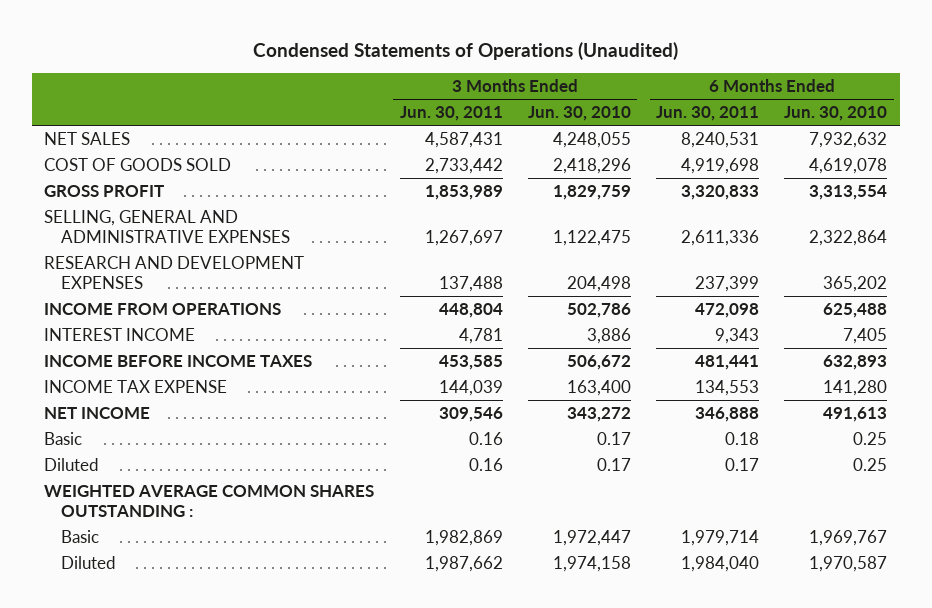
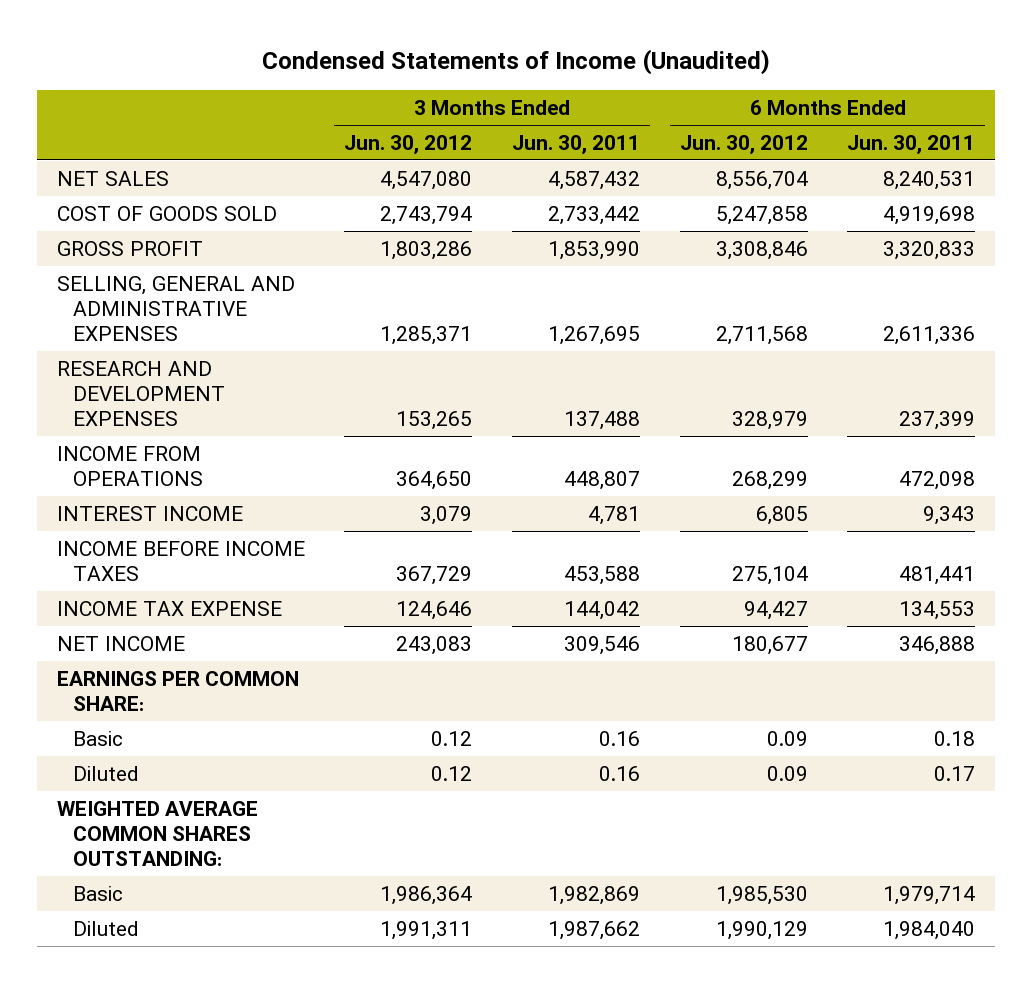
- Condensed Statements of Operations (Unaudited)
+ Condensed Statements of Income (Unaudited)
- | 3 Months Ended Jun. 30, 2011 | 3 Months Ended Jun. 30, 2010 | 6 Months Ended Jun. 30, 2011 | 6 Months Ended Jun. 30, 2010
+ | 3 Months Ended Jun. 30, 2012 | 3 Months Ended Jun. 30, 2011 | 6 Months Ended Jun. 30, 2012 | 6 Months Ended Jun. 30, 2011
- NET SALES | 4,587,431 | 4,248,055 | 8,240,531 | 7,932,632
+ NET SALES | 4,547,080 | 4,587,432 | 8,556,704 | 8,240,531
- GROSS PROFIT | 1,853,989 | 1,829,759 | 3,320,833 | 3,313,554
- SELLING, GENERAL AND ADMINISTRATIVE EXPENSES | 1,267,697 | 1,122,475 | 2,611,336 | 2,322,864
+ GROSS PROFIT | 1,803,286 | 1,853,990 | 3,308,846 | 3,320,833
+ SELLING, GENERAL AND ADMINISTRATIVE EXPENSES | 1,285,371 | 1,267,695 | 2,711,568 | 2,611,336
- INCOME FROM OPERATIONS | 448,804 | 502,786 | 472,098 | 625,488
+ INCOME FROM OPERATIONS | 364,650 | 448,807 | 268,299 | 472,098
- INCOME BEFORE INCOME TAXES | 453,585 | 506,672 | 481,441 | 632,893
- INCOME TAX EXPENSE | 144,039 | 163,400 | 134,553 | 141,280
+ INCOME BEFORE INCOME TAXES | 367,729 | 453,588 | 275,104 | 481,441
+ INCOME TAX EXPENSE | 124,646 | 144,042 | 94,427 | 134,553
+ EARNINGS PER COMMON SHARE:
- WEIGHTED AVERAGE COMMON SHARES OUTSTANDING :
+ WEIGHTED AVERAGE COMMON SHARES OUTSTANDING:

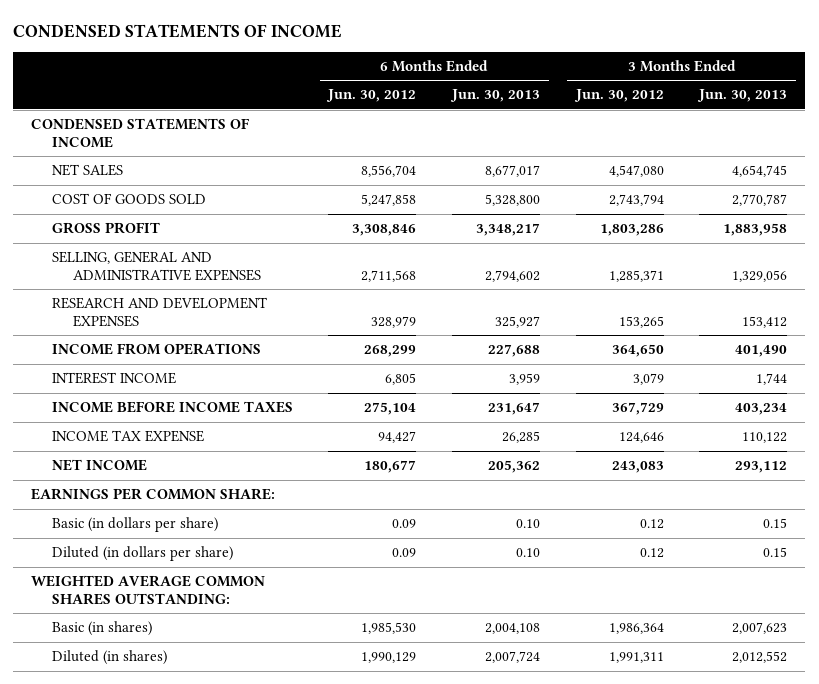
- Condensed Statements of Income (Unaudited)
+ CONDENSED STATEMENTS OF INCOME
- | 3 Months Ended Jun. 30, 2012 | 3 Months Ended Jun. 30, 2011 | 6 Months Ended Jun. 30, 2012 | 6 Months Ended Jun. 30, 2011
+ | 6 Months Ended Jun. 30, 2012 | 6 Months Ended Jun. 30, 2013 | 3 Months Ended Jun. 30, 2012 | 3 Months Ended Jun. 30, 2013
+ CONDENSED STATEMENTS OF INCOME
- Basic | 0.12 | 0.16 | 0.09 | 0.18
- Diluted | 0.12 | 0.16 | 0.09 | 0.17
+ Basic (in dollars per share) | 0.09 | 0.10 | 0.12 | 0.15
+ Diluted (in dollars per share) | 0.09 | 0.10 | 0.12 | 0.15
- Basic | 1,986,364 | 1,982,869 | 1,985,530 | 1,979,714
- Diluted | 1,991,311 | 1,987,662 | 1,990,129 | 1,984,040
+ Basic (in shares) | 1,985,530 | 2,004,108 | 1,986,364 | 2,007,623
+ Diluted (in shares) | 1,990,129 | 2,007,724 | 1,991,311 | 2,012,552

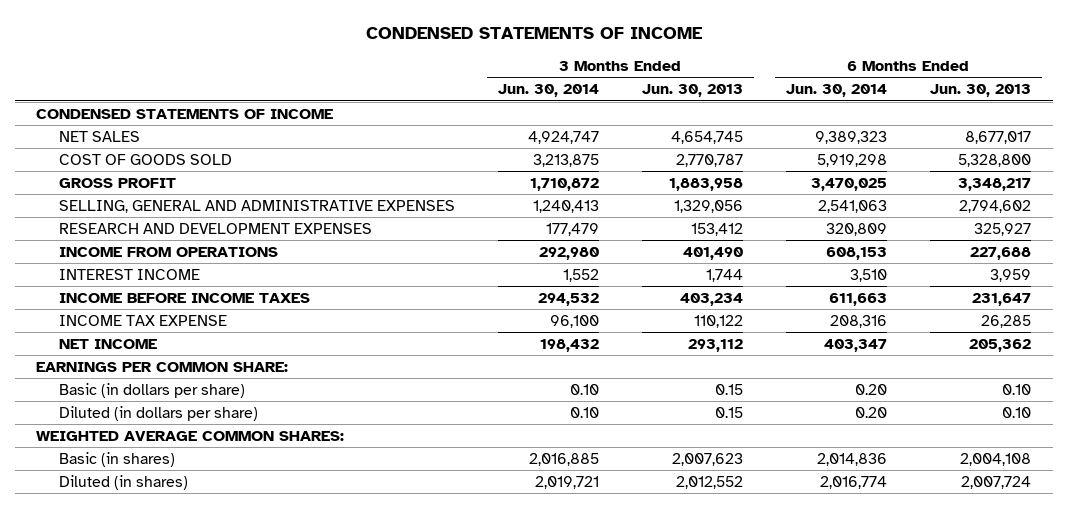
- | 6 Months Ended Jun. 30, 2012 | 6 Months Ended Jun. 30, 2013 | 3 Months Ended Jun. 30, 2012 | 3 Months Ended Jun. 30, 2013
+ | 3 Months Ended Jun. 30, 2014 | 3 Months Ended Jun. 30, 2013 | 6 Months Ended Jun. 30, 2014 | 6 Months Ended Jun. 30, 2013
- WEIGHTED AVERAGE COMMON SHARES OUTSTANDING:
+ WEIGHTED AVERAGE COMMON SHARES:

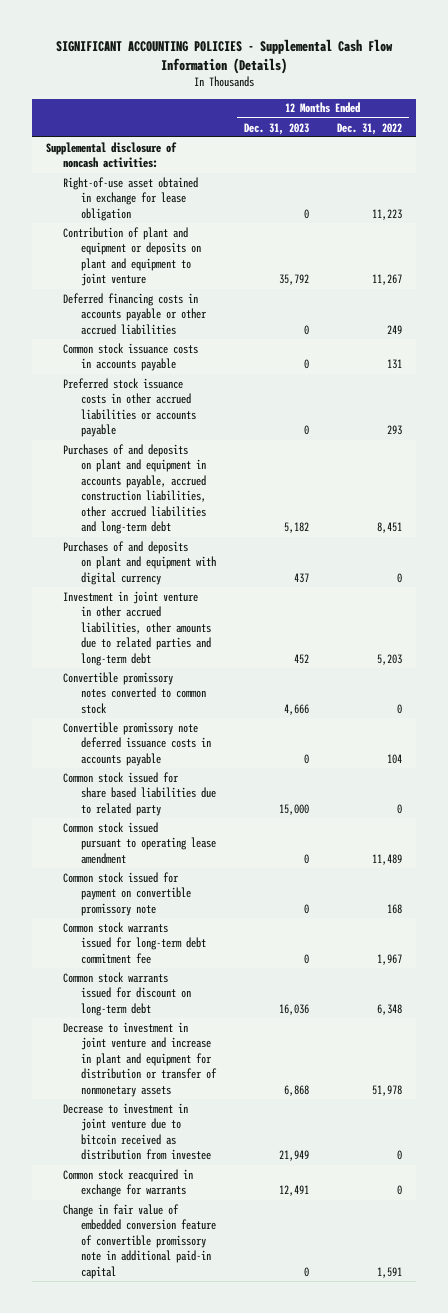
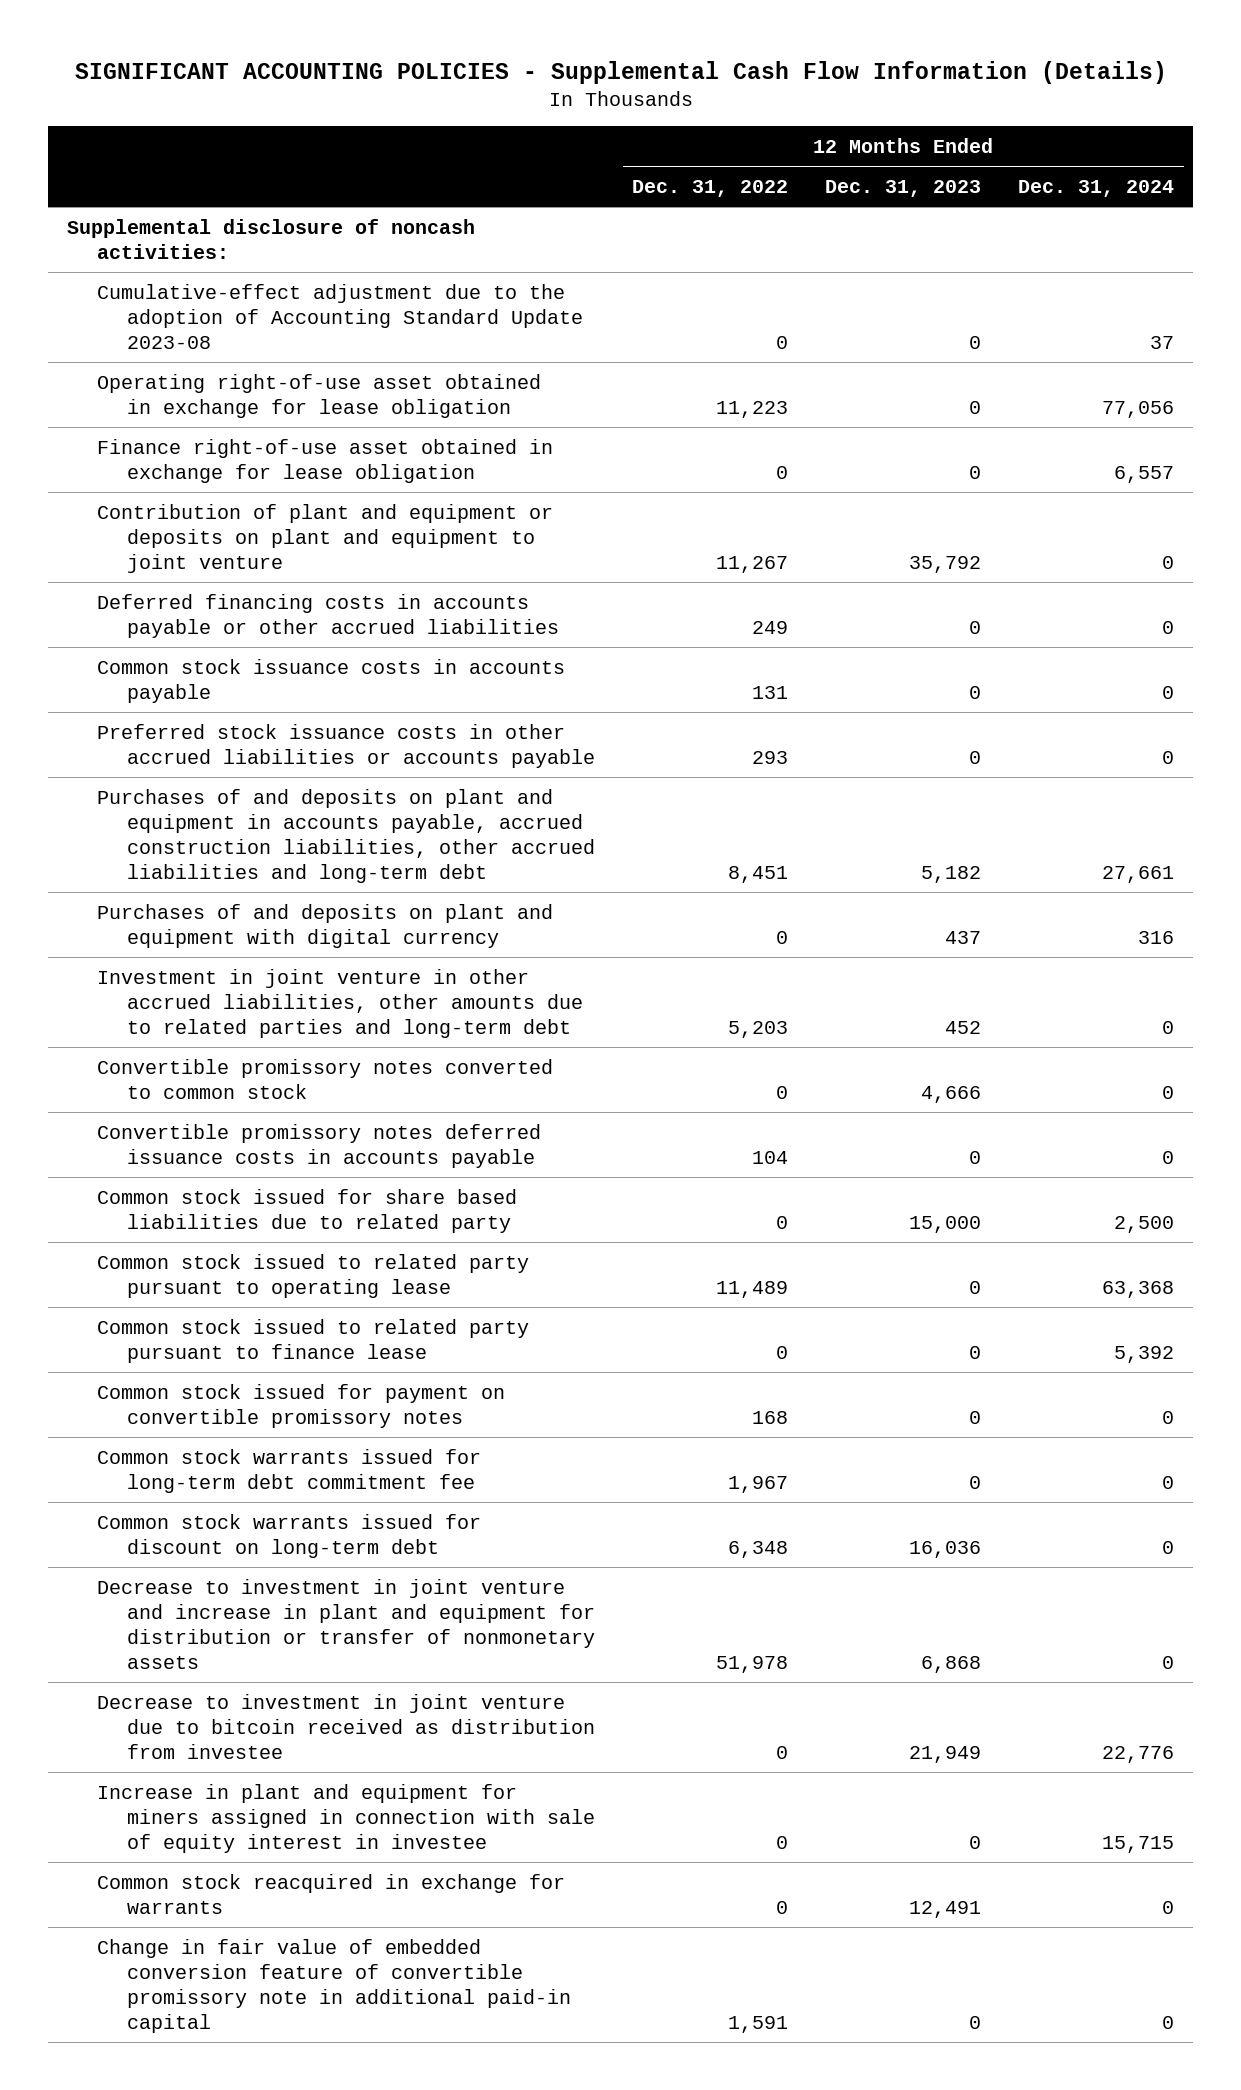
- | 12 Months Ended Dec. 31, 2023 | 12 Months Ended Dec. 31, 2022
+ | 12 Months Ended Dec. 31, 2022 | 12 Months Ended Dec. 31, 2023 | 12 Months Ended Dec. 31, 2024
- Right-of-use asset obtained in exchange for lease obligation | 0 | 11,223
+ Cumulative-effect adjustment due to the adoption of Accounting Standard Update 2023-08 | 0 | 0 | 37
+ Operating right-of-use asset obtained in exchange for lease obligation | 11,223 | 0 | 77,056
+ Finance right-of-use asset obtained in exchange for lease obligation | 0 | 0 | 6,557
- Convertible promissory note deferred issuance costs in accounts payable | 0 | 104
+ Convertible promissory notes deferred issuance costs in accounts payable | 104 | 0 | 0
- Common stock issued pursuant to operating lease amendment | 0 | 11,489
- Common stock issued for payment on convertible promissory note | 0 | 168
+ Common stock issued to related party pursuant to operating lease | 11,489 | 0 | 63,368
+ Common stock issued to related party pursuant to finance lease | 0 | 0 | 5,392
+ Common stock issued for payment on convertible promissory notes | 168 | 0 | 0
+ Increase in plant and equipment for miners assigned in connection with sale of equity interest in investee | 0 | 0 | 15,715

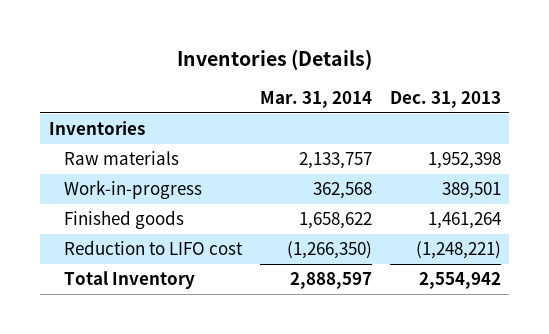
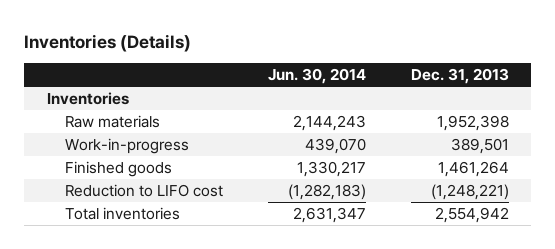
- | Mar. 31, 2014 | Dec. 31, 2013
+ | Jun. 30, 2014 | Dec. 31, 2013
- Total Inventory | 2,888,597 | 2,554,942
+ Total inventories | 2,631,347 | 2,554,942

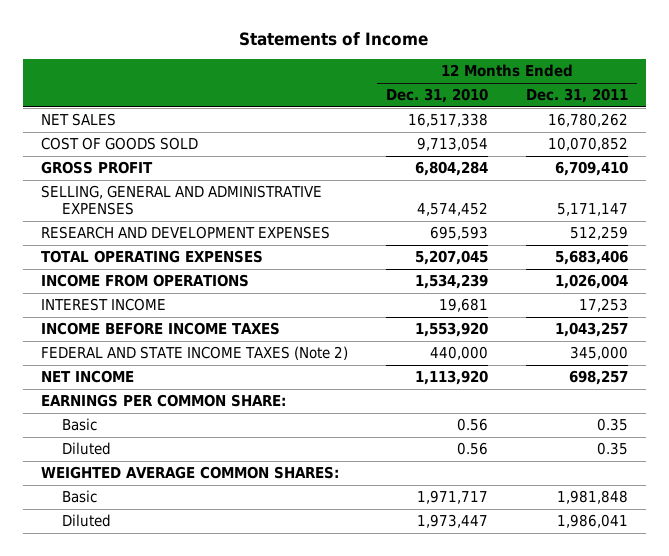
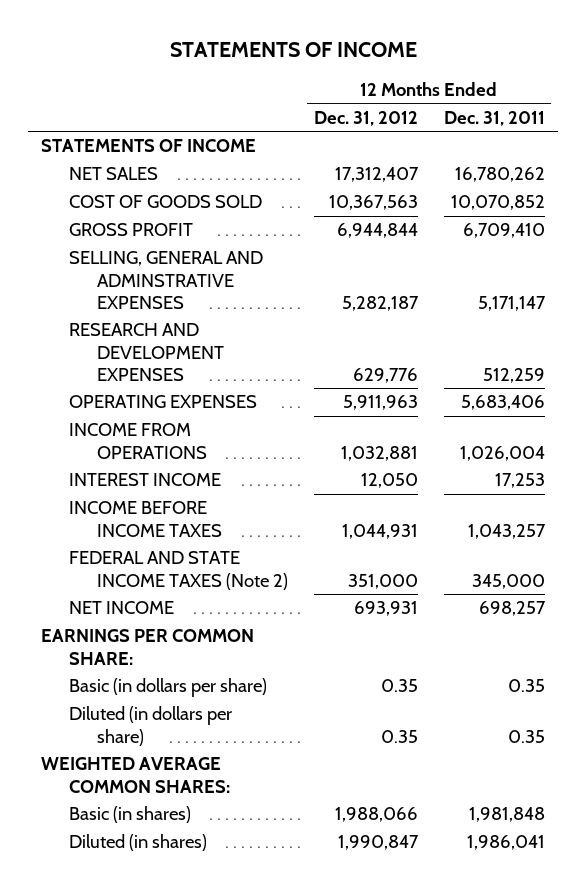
- Statements of Income
+ STATEMENTS OF INCOME
- | 12 Months Ended Dec. 31, 2010 | 12 Months Ended Dec. 31, 2011
+ | 12 Months Ended Dec. 31, 2012 | 12 Months Ended Dec. 31, 2011
+ STATEMENTS OF INCOME
- SELLING, GENERAL AND ADMINISTRATIVE EXPENSES | 4,574,452 | 5,171,147
+ SELLING, GENERAL AND ADMINSTRATIVE EXPENSES | 5,282,187 | 5,171,147
- TOTAL OPERATING EXPENSES | 5,207,045 | 5,683,406
+ OPERATING EXPENSES | 5,911,963 | 5,683,406
- Basic | 0.56 | 0.35
- Diluted | 0.56 | 0.35
+ Basic (in dollars per share) | 0.35 | 0.35
+ Diluted (in dollars per share) | 0.35 | 0.35
- Basic | 1,971,717 | 1,981,848
- Diluted | 1,973,447 | 1,986,041
+ Basic (in shares) | 1,988,066 | 1,981,848
+ Diluted (in shares) | 1,990,847 | 1,986,041

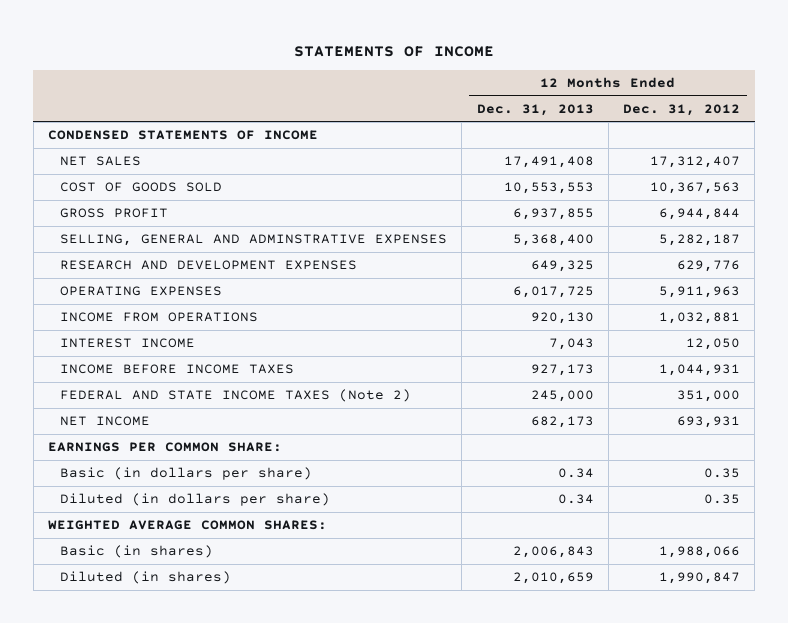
- | 12 Months Ended Dec. 31, 2012 | 12 Months Ended Dec. 31, 2011
+ | 12 Months Ended Dec. 31, 2013 | 12 Months Ended Dec. 31, 2012
- STATEMENTS OF INCOME
+ CONDENSED STATEMENTS OF INCOME

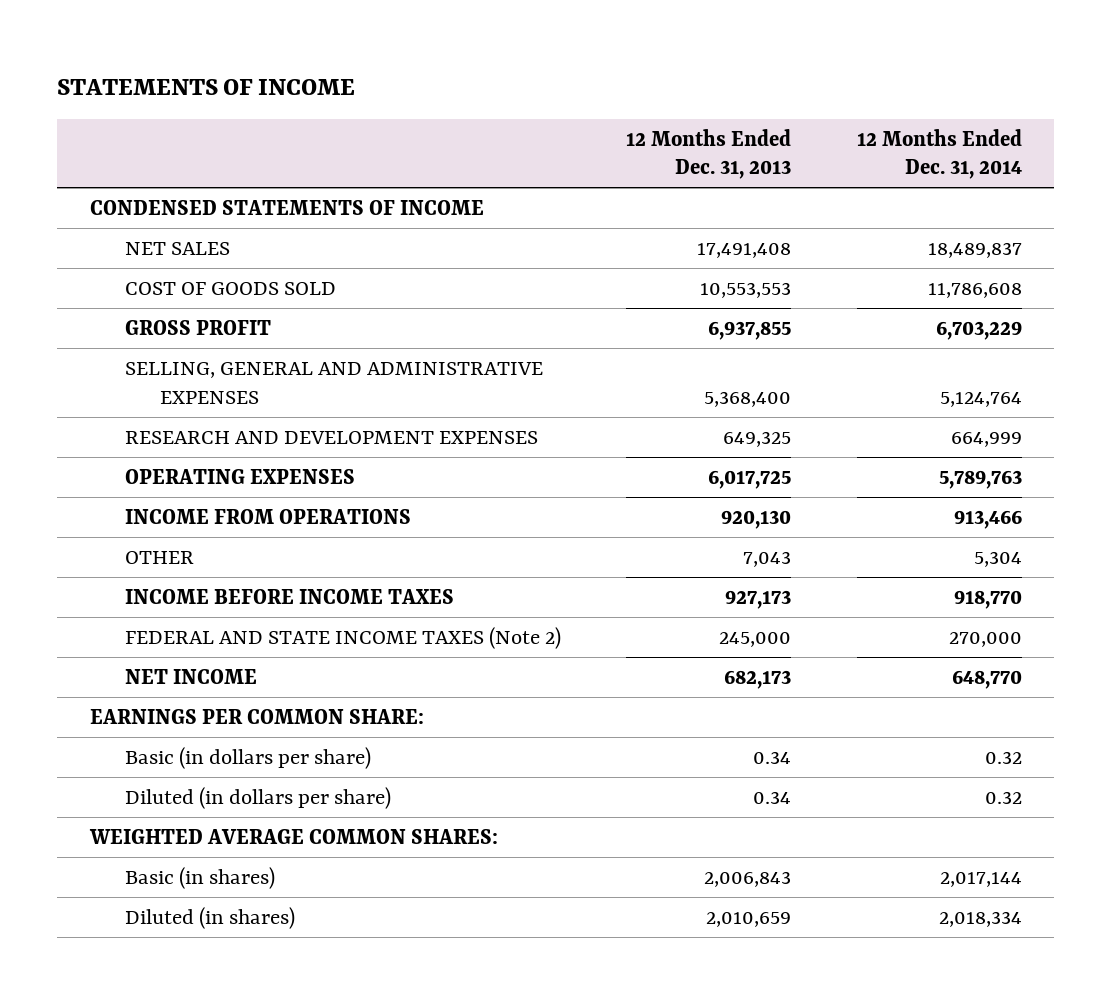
- | 12 Months Ended Dec. 31, 2013 | 12 Months Ended Dec. 31, 2012
+ | 12 Months Ended Dec. 31, 2013 | 12 Months Ended Dec. 31, 2014
- SELLING, GENERAL AND ADMINSTRATIVE EXPENSES | 5,368,400 | 5,282,187
+ SELLING, GENERAL AND ADMINISTRATIVE EXPENSES | 5,368,400 | 5,124,764
- INTEREST INCOME | 7,043 | 12,050
+ OTHER | 7,043 | 5,304

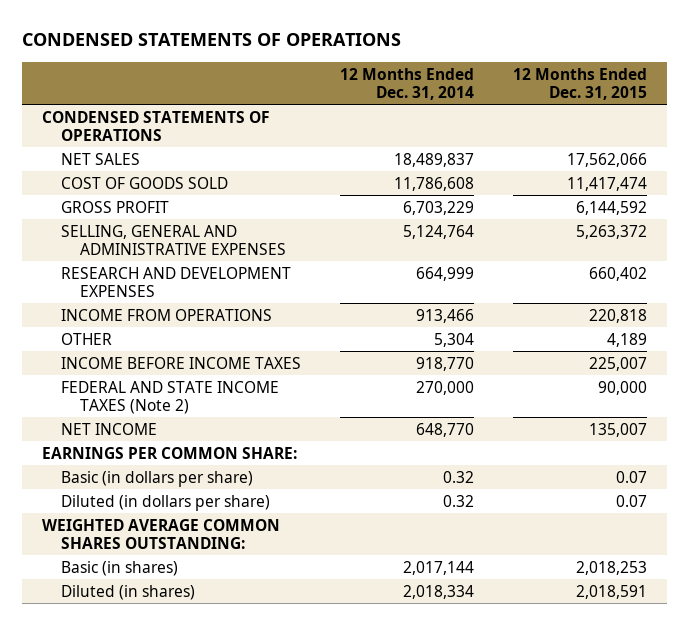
- STATEMENTS OF INCOME
+ CONDENSED STATEMENTS OF OPERATIONS
- | 12 Months Ended Dec. 31, 2013 | 12 Months Ended Dec. 31, 2014
+ | 12 Months Ended Dec. 31, 2014 | 12 Months Ended Dec. 31, 2015
- CONDENSED STATEMENTS OF INCOME
+ CONDENSED STATEMENTS OF OPERATIONS
- OPERATING EXPENSES | 6,017,725 | 5,789,763
- WEIGHTED AVERAGE COMMON SHARES:
+ WEIGHTED AVERAGE COMMON SHARES OUTSTANDING:

